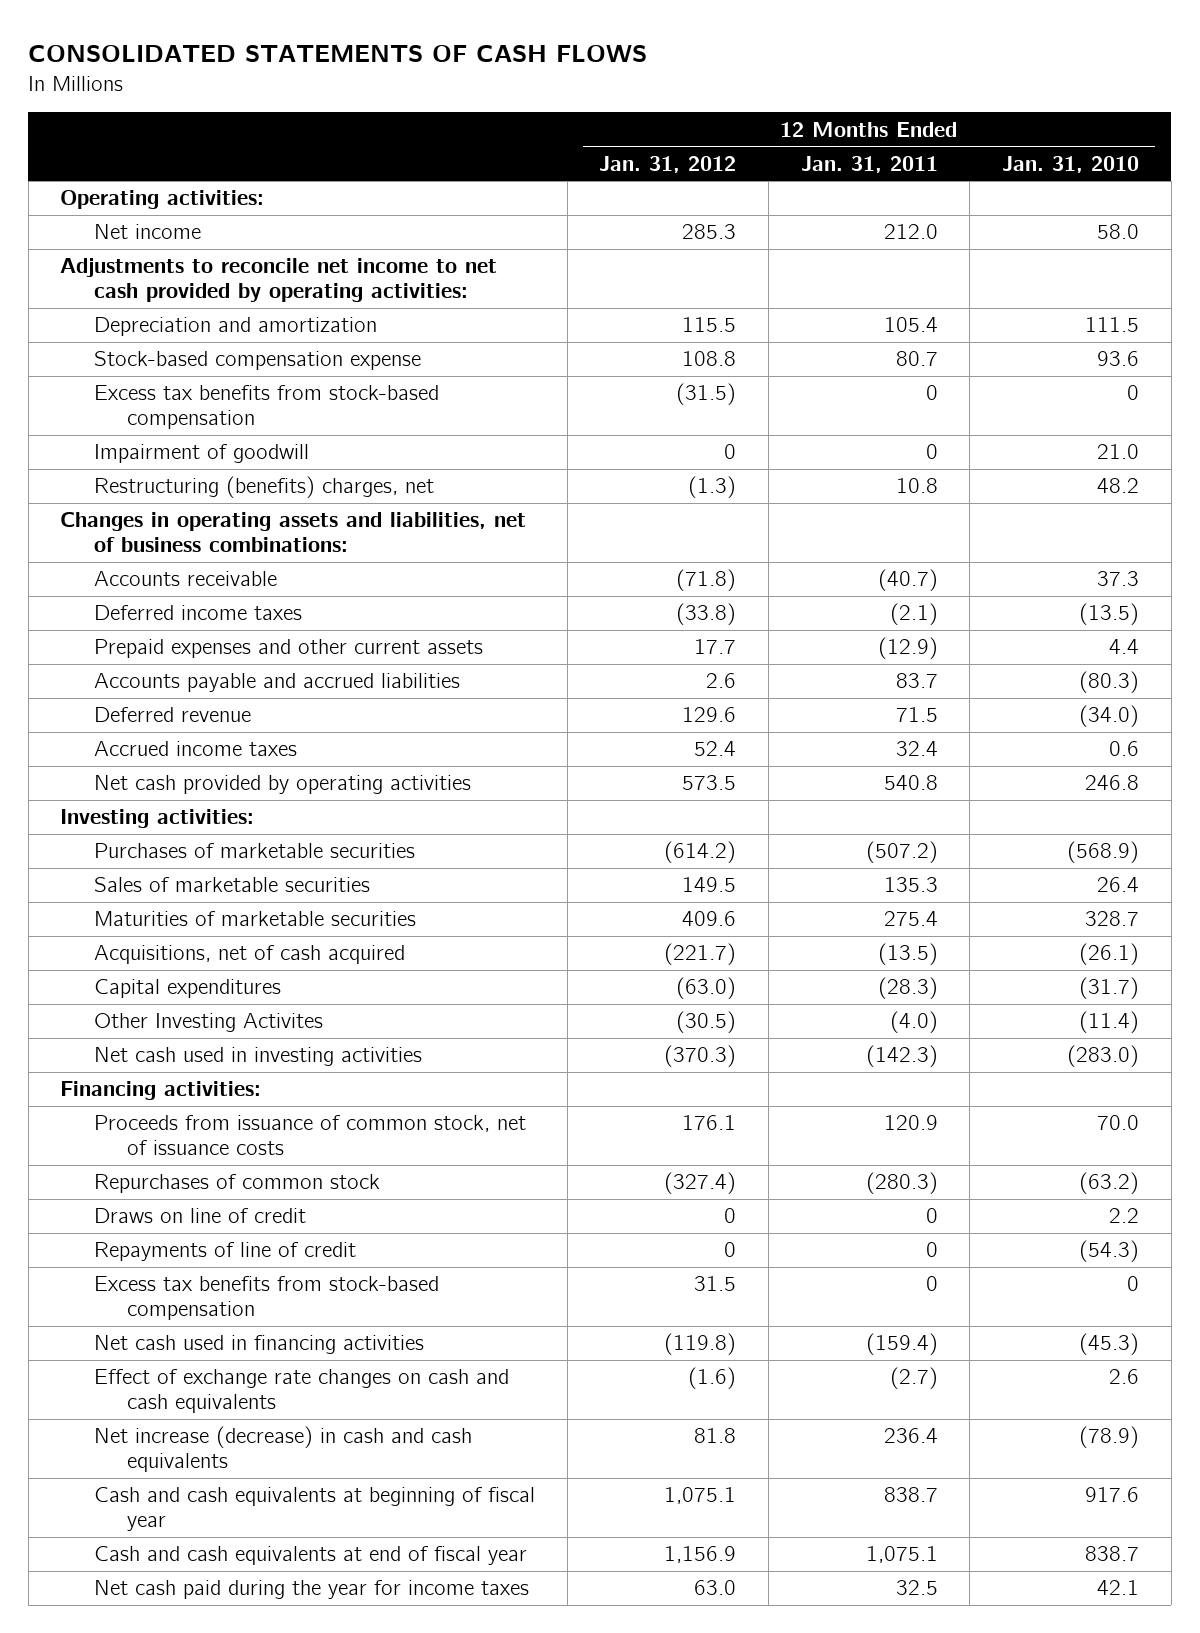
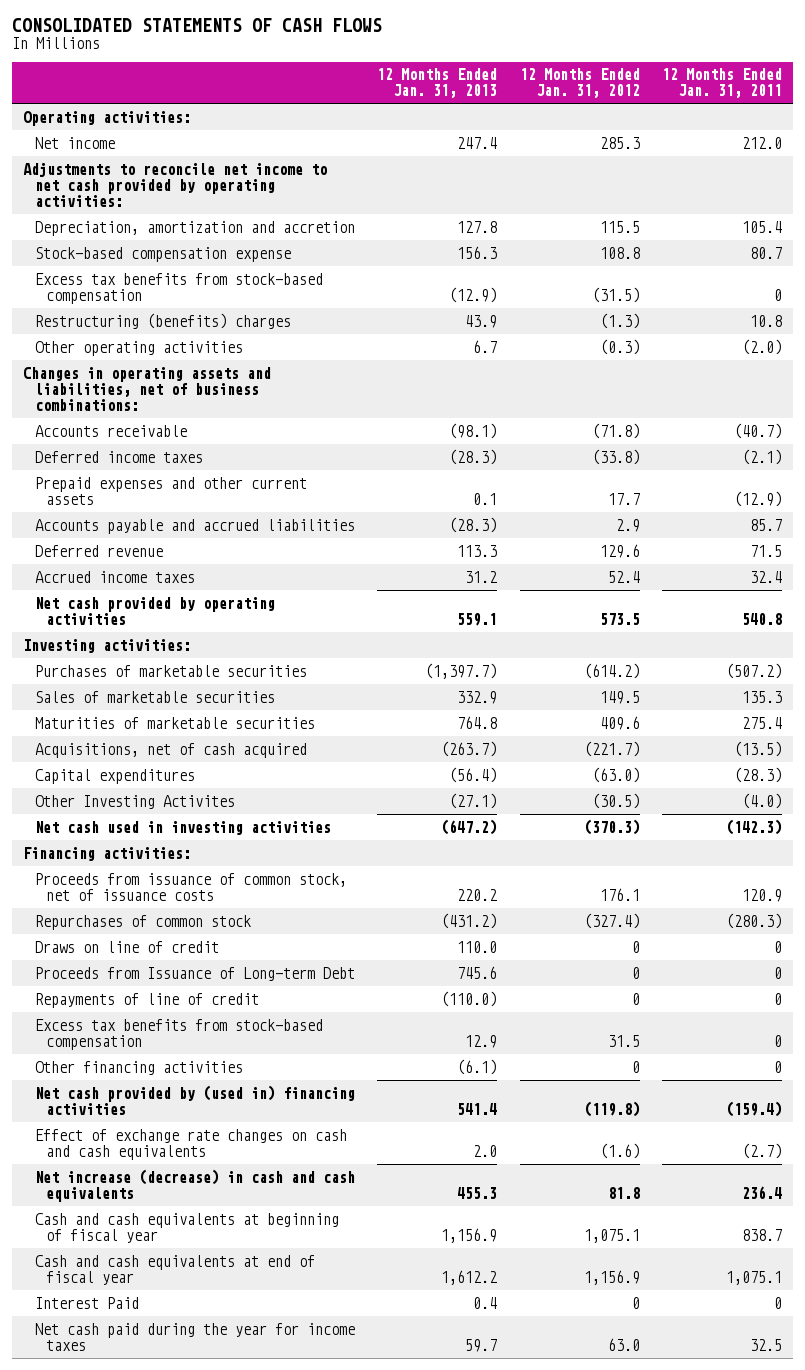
- | 12 Months Ended Jan. 31, 2012 | 12 Months Ended Jan. 31, 2011 | 12 Months Ended Jan. 31, 2010
+ | 12 Months Ended Jan. 31, 2013 | 12 Months Ended Jan. 31, 2012 | 12 Months Ended Jan. 31, 2011
- Depreciation and amortization | 115.5 | 105.4 | 111.5
+ Depreciation, amortization and accretion | 127.8 | 115.5 | 105.4
- Impairment of goodwill | 0 | 0 | 21.0
- Restructuring (benefits) charges, net | (1.3) | 10.8 | 48.2
+ Restructuring (benefits) charges | 43.9 | (1.3) | 10.8
+ Other operating activities | 6.7 | (0.3) | (2.0)
- Accounts payable and accrued liabilities | 2.6 | 83.7 | (80.3)
+ Accounts payable and accrued liabilities | (28.3) | 2.9 | 85.7
+ Proceeds from Issuance of Long-term Debt | 745.6 | 0 | 0
- Net cash used in financing activities | (119.8) | (159.4) | (45.3)
+ Other financing activities | (6.1) | 0 | 0
+ Net cash provided by (used in) financing activities | 541.4 | (119.8) | (159.4)
+ Interest Paid | 0.4 | 0 | 0

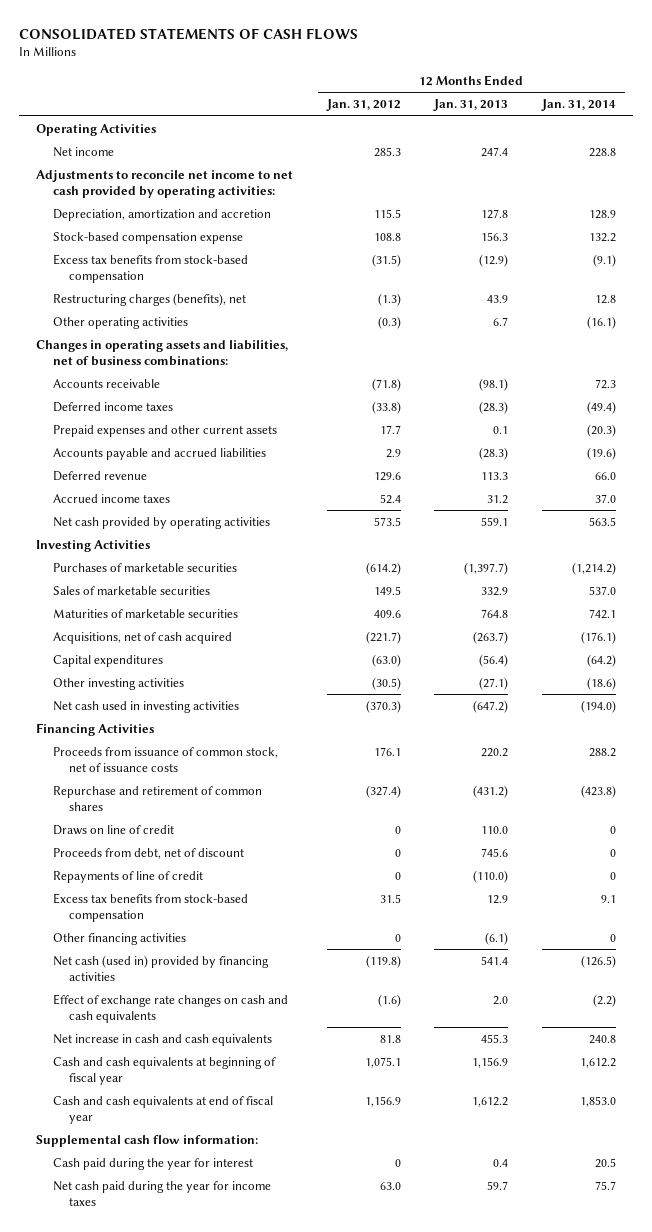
- | 12 Months Ended Jan. 31, 2013 | 12 Months Ended Jan. 31, 2012 | 12 Months Ended Jan. 31, 2011
+ | 12 Months Ended Jan. 31, 2012 | 12 Months Ended Jan. 31, 2013 | 12 Months Ended Jan. 31, 2014
- Operating activities:
+ Operating Activities
- Restructuring (benefits) charges | 43.9 | (1.3) | 10.8
+ Restructuring charges (benefits), net | (1.3) | 43.9 | 12.8
- Investing activities:
+ Investing Activities
- Other Investing Activites | (27.1) | (30.5) | (4.0)
+ Other investing activities | (30.5) | (27.1) | (18.6)
- Financing activities:
+ Financing Activities
- Repurchases of common stock | (431.2) | (327.4) | (280.3)
+ Repurchase and retirement of common shares | (327.4) | (431.2) | (423.8)
- Proceeds from Issuance of Long-term Debt | 745.6 | 0 | 0
+ Proceeds from debt, net of discount | 0 | 745.6 | 0
- Net cash provided by (used in) financing activities | 541.4 | (119.8) | (159.4)
+ Net cash (used in) provided by financing activities | (119.8) | 541.4 | (126.5)
- Net increase (decrease) in cash and cash equivalents | 455.3 | 81.8 | 236.4
+ Net increase in cash and cash equivalents | 81.8 | 455.3 | 240.8
- Interest Paid | 0.4 | 0 | 0
+ Supplemental cash flow information:
+ Cash paid during the year for interest | 0 | 0.4 | 20.5

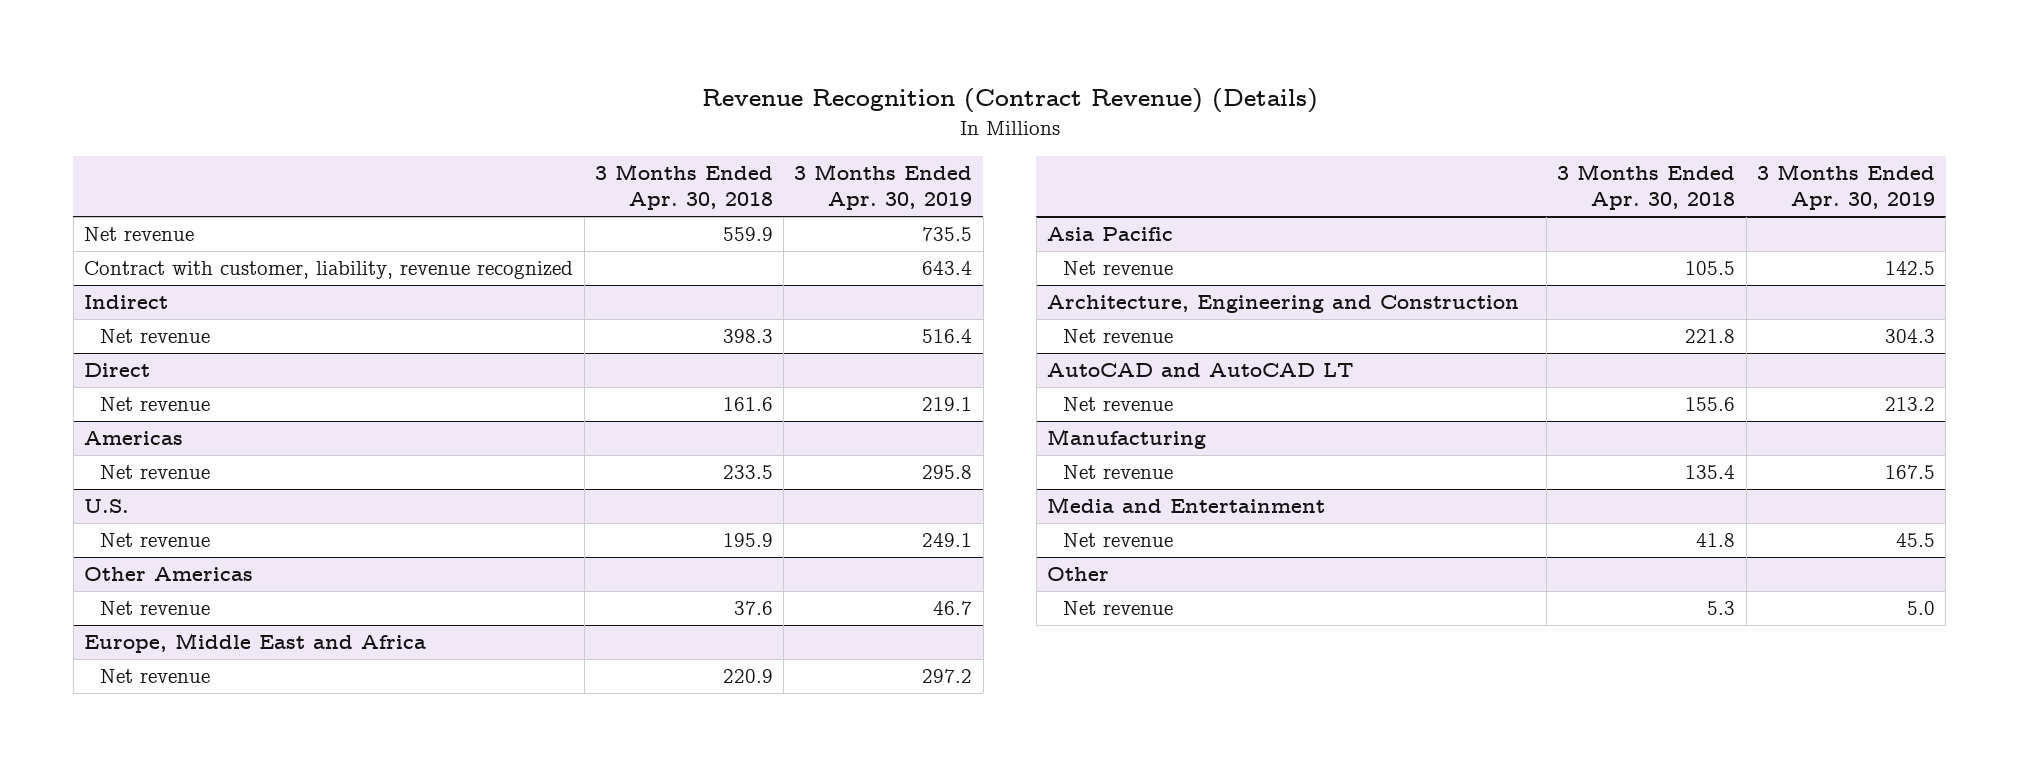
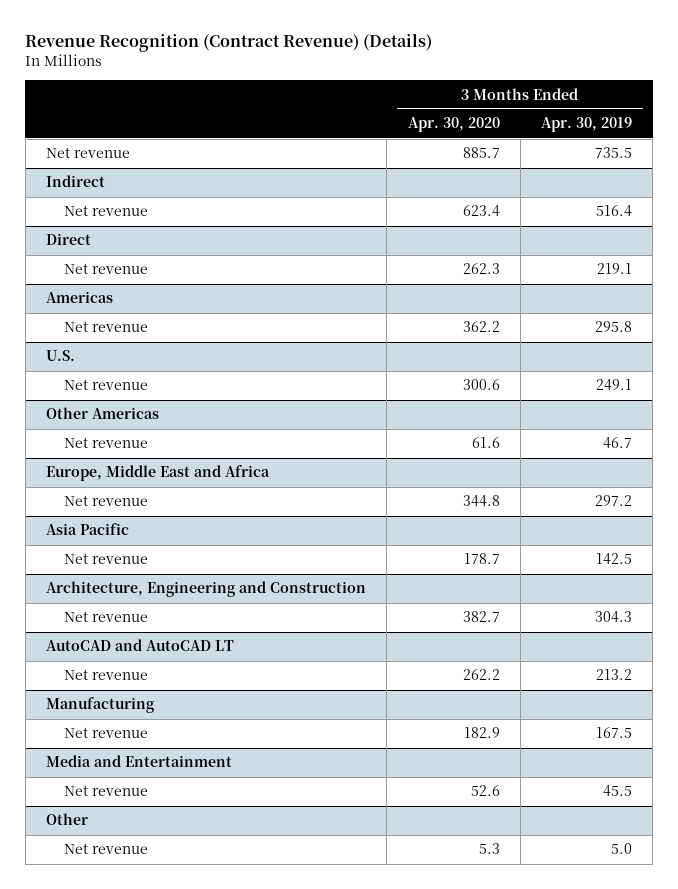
- | 3 Months Ended Apr. 30, 2018 | 3 Months Ended Apr. 30, 2019
+ | 3 Months Ended Apr. 30, 2020 | 3 Months Ended Apr. 30, 2019
- Contract with customer, liability, revenue recognized | | 643.4

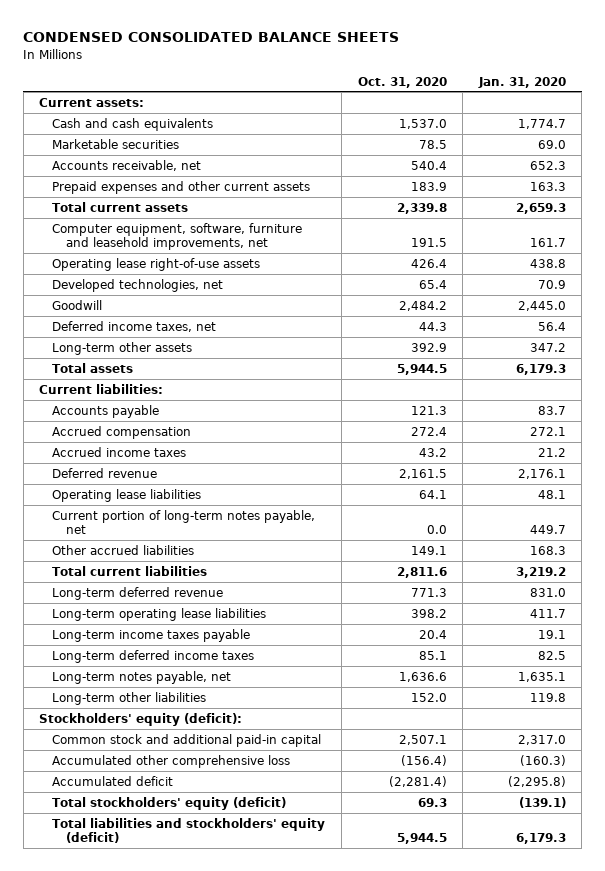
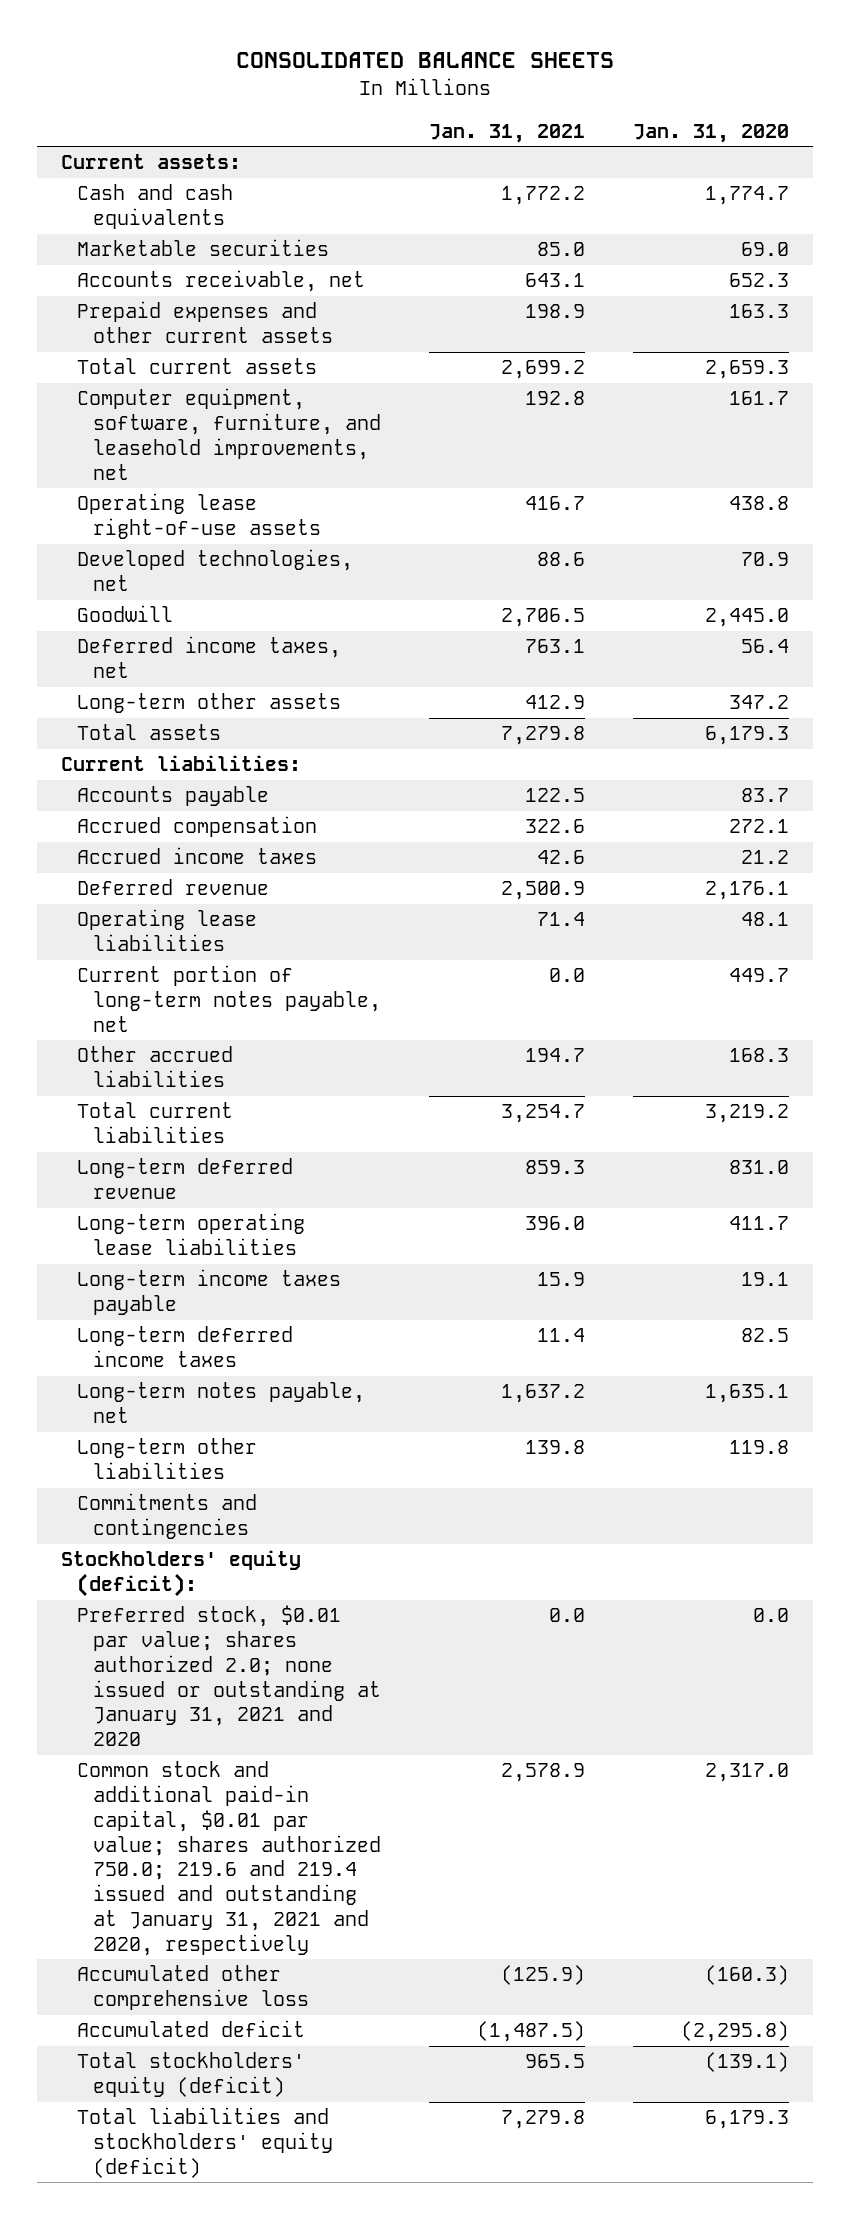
- CONDENSED CONSOLIDATED BALANCE SHEETS
+ CONSOLIDATED BALANCE SHEETS
- | Oct. 31, 2020 | Jan. 31, 2020
+ | Jan. 31, 2021 | Jan. 31, 2020
- Computer equipment, software, furniture and leasehold improvements, net | 191.5 | 161.7
+ Computer equipment, software, furniture, and leasehold improvements, net | 192.8 | 161.7
+ Commitments and contingencies
- Common stock and additional paid-in capital | 2,507.1 | 2,317.0
+ Preferred stock, $0.01 par value; shares authorized 2.0; none issued or outstanding at January 31, 2021 and 2020 | 0.0 | 0.0
+ Common stock and additional paid-in capital, $0.01 par value; shares authorized 750.0; 219.6 and 219.4 issued and outstanding at January 31, 2021 and 2020, respectively | 2,578.9 | 2,317.0

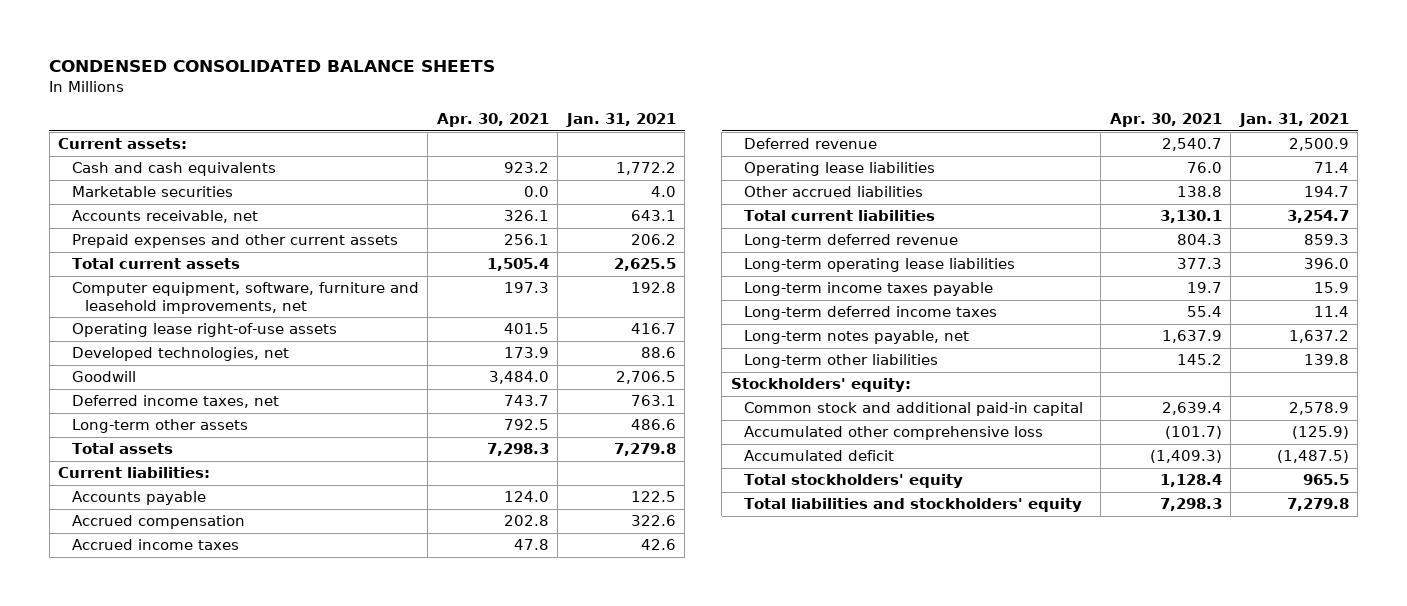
- CONSOLIDATED BALANCE SHEETS
+ CONDENSED CONSOLIDATED BALANCE SHEETS
- | Jan. 31, 2021 | Jan. 31, 2020
+ | Apr. 30, 2021 | Jan. 31, 2021
- Marketable securities | 85.0 | 69.0
+ Marketable securities | 0.0 | 4.0
- Prepaid expenses and other current assets | 198.9 | 163.3
- Total current assets | 2,699.2 | 2,659.3
- Computer equipment, software, furniture, and leasehold improvements, net | 192.8 | 161.7
+ Prepaid expenses and other current assets | 256.1 | 206.2
+ Total current assets | 1,505.4 | 2,625.5
+ Computer equipment, software, furniture and leasehold improvements, net | 197.3 | 192.8
- Long-term other assets | 412.9 | 347.2
+ Long-term other assets | 792.5 | 486.6
- Current portion of long-term notes payable, net | 0.0 | 449.7
- Commitments and contingencies
- Stockholders' equity (deficit):
- Preferred stock, $0.01 par value; shares authorized 2.0; none issued or outstanding at January 31, 2021 and 2020 | 0.0 | 0.0
- Common stock and additional paid-in capital, $0.01 par value; shares authorized 750.0; 219.6 and 219.4 issued and outstanding at January 31, 2021 and 2020, respectively | 2,578.9 | 2,317.0
+ Stockholders' equity:
+ Common stock and additional paid-in capital | 2,639.4 | 2,578.9
- Total stockholders' equity (deficit) | 965.5 | (139.1)
- Total liabilities and stockholders' equity (deficit) | 7,279.8 | 6,179.3
+ Total stockholders' equity | 1,128.4 | 965.5
+ Total liabilities and stockholders' equity | 7,298.3 | 7,279.8

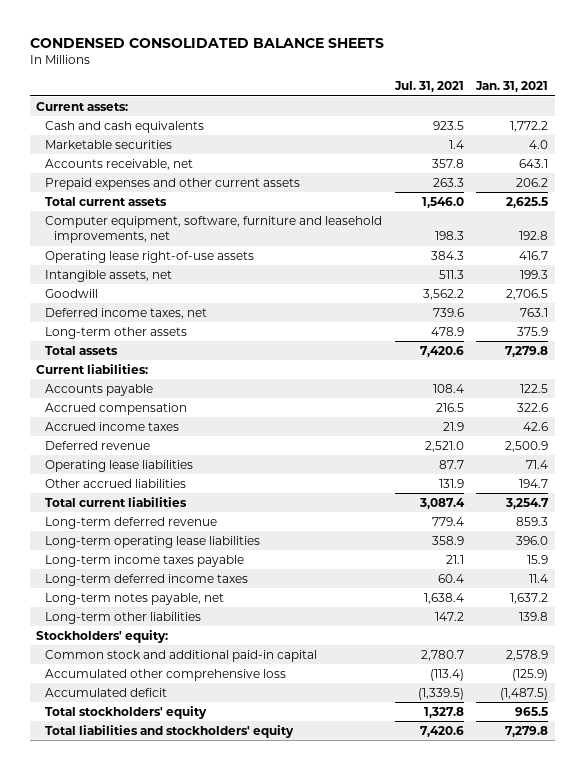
- | Apr. 30, 2021 | Jan. 31, 2021
+ | Jul. 31, 2021 | Jan. 31, 2021
- Developed technologies, net | 173.9 | 88.6
+ Intangible assets, net | 511.3 | 199.3
- Long-term other assets | 792.5 | 486.6
+ Long-term other assets | 478.9 | 375.9

